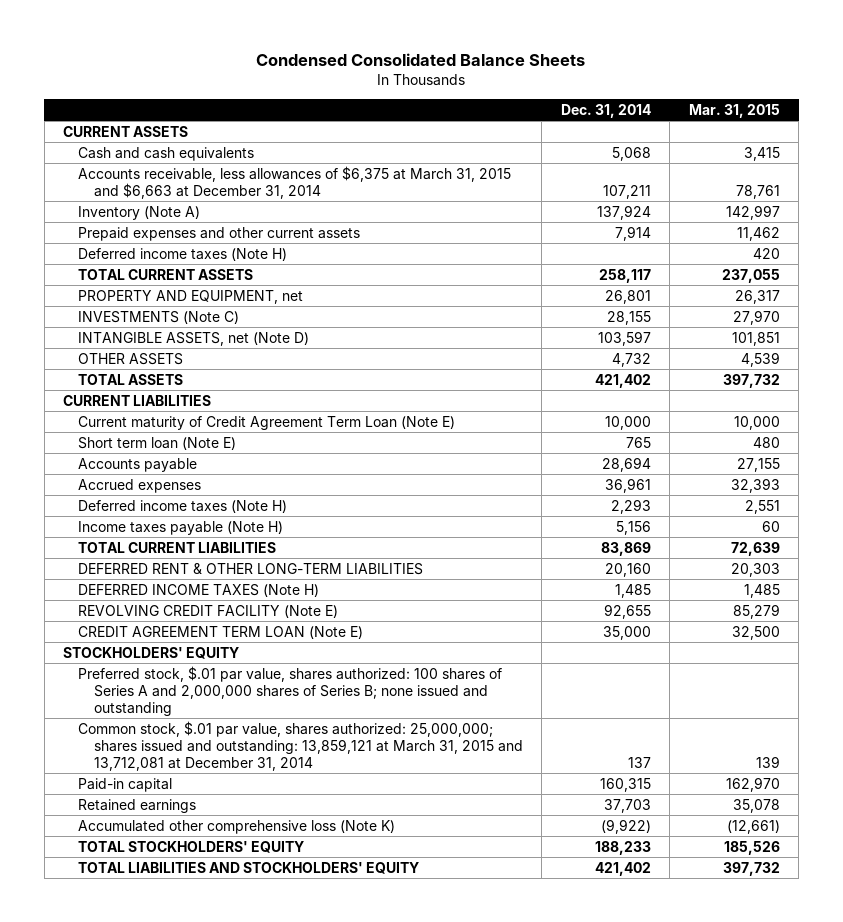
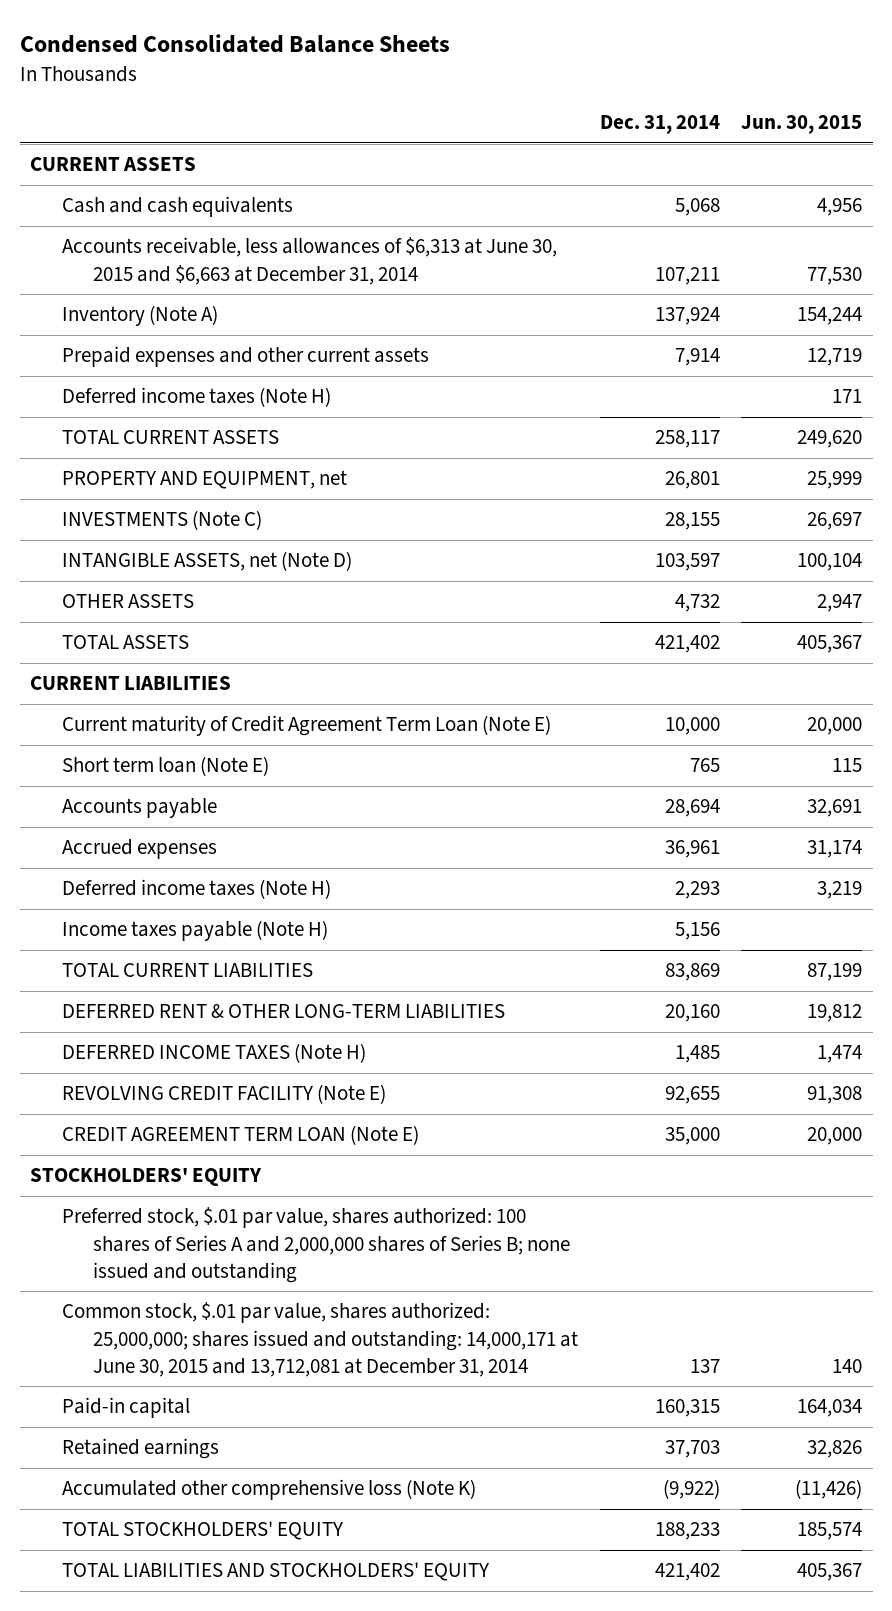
- | Dec. 31, 2014 | Mar. 31, 2015
+ | Dec. 31, 2014 | Jun. 30, 2015
- Accounts receivable, less allowances of $6,375 at March 31, 2015 and $6,663 at December 31, 2014 | 107,211 | 78,761
+ Accounts receivable, less allowances of $6,313 at June 30, 2015 and $6,663 at December 31, 2014 | 107,211 | 77,530
- Common stock, $.01 par value, shares authorized: 25,000,000; shares issued and outstanding: 13,859,121 at March 31, 2015 and 13,712,081 at December 31, 2014 | 137 | 139
+ Common stock, $.01 par value, shares authorized: 25,000,000; shares issued and outstanding: 14,000,171 at June 30, 2015 and 13,712,081 at December 31, 2014 | 137 | 140

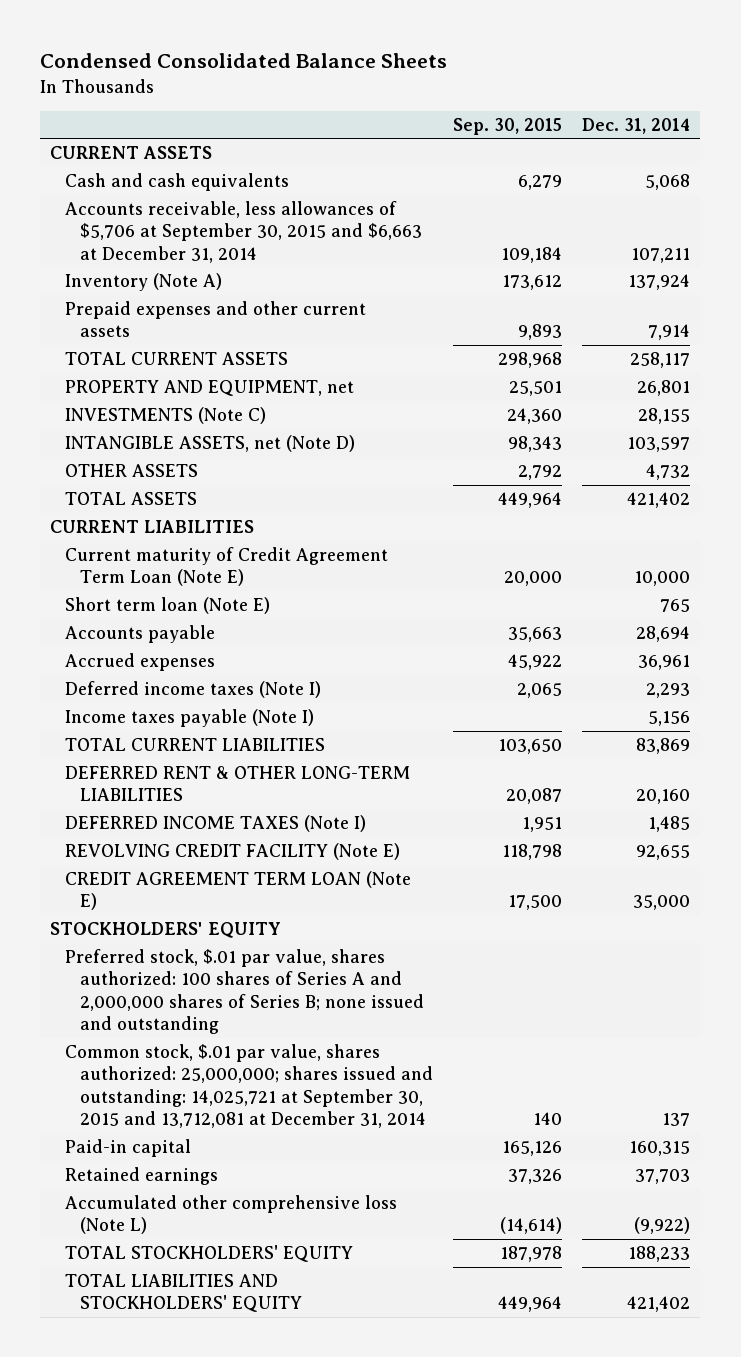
- | Dec. 31, 2014 | Jun. 30, 2015
+ | Sep. 30, 2015 | Dec. 31, 2014
- Accounts receivable, less allowances of $6,313 at June 30, 2015 and $6,663 at December 31, 2014 | 107,211 | 77,530
+ Accounts receivable, less allowances of $5,706 at September 30, 2015 and $6,663 at December 31, 2014 | 109,184 | 107,211
- Deferred income taxes (Note H) | | 171
- Deferred income taxes (Note H) | 2,293 | 3,219
- Income taxes payable (Note H) | 5,156 |
+ Deferred income taxes (Note I) | 2,065 | 2,293
+ Income taxes payable (Note I) | | 5,156
- DEFERRED INCOME TAXES (Note H) | 1,485 | 1,474
+ DEFERRED INCOME TAXES (Note I) | 1,951 | 1,485
- Common stock, $.01 par value, shares authorized: 25,000,000; shares issued and outstanding: 14,000,171 at June 30, 2015 and 13,712,081 at December 31, 2014 | 137 | 140
+ Common stock, $.01 par value, shares authorized: 25,000,000; shares issued and outstanding: 14,025,721 at September 30, 2015 and 13,712,081 at December 31, 2014 | 140 | 137
- Accumulated other comprehensive loss (Note K) | (9,922) | (11,426)
+ Accumulated other comprehensive loss (Note L) | (14,614) | (9,922)

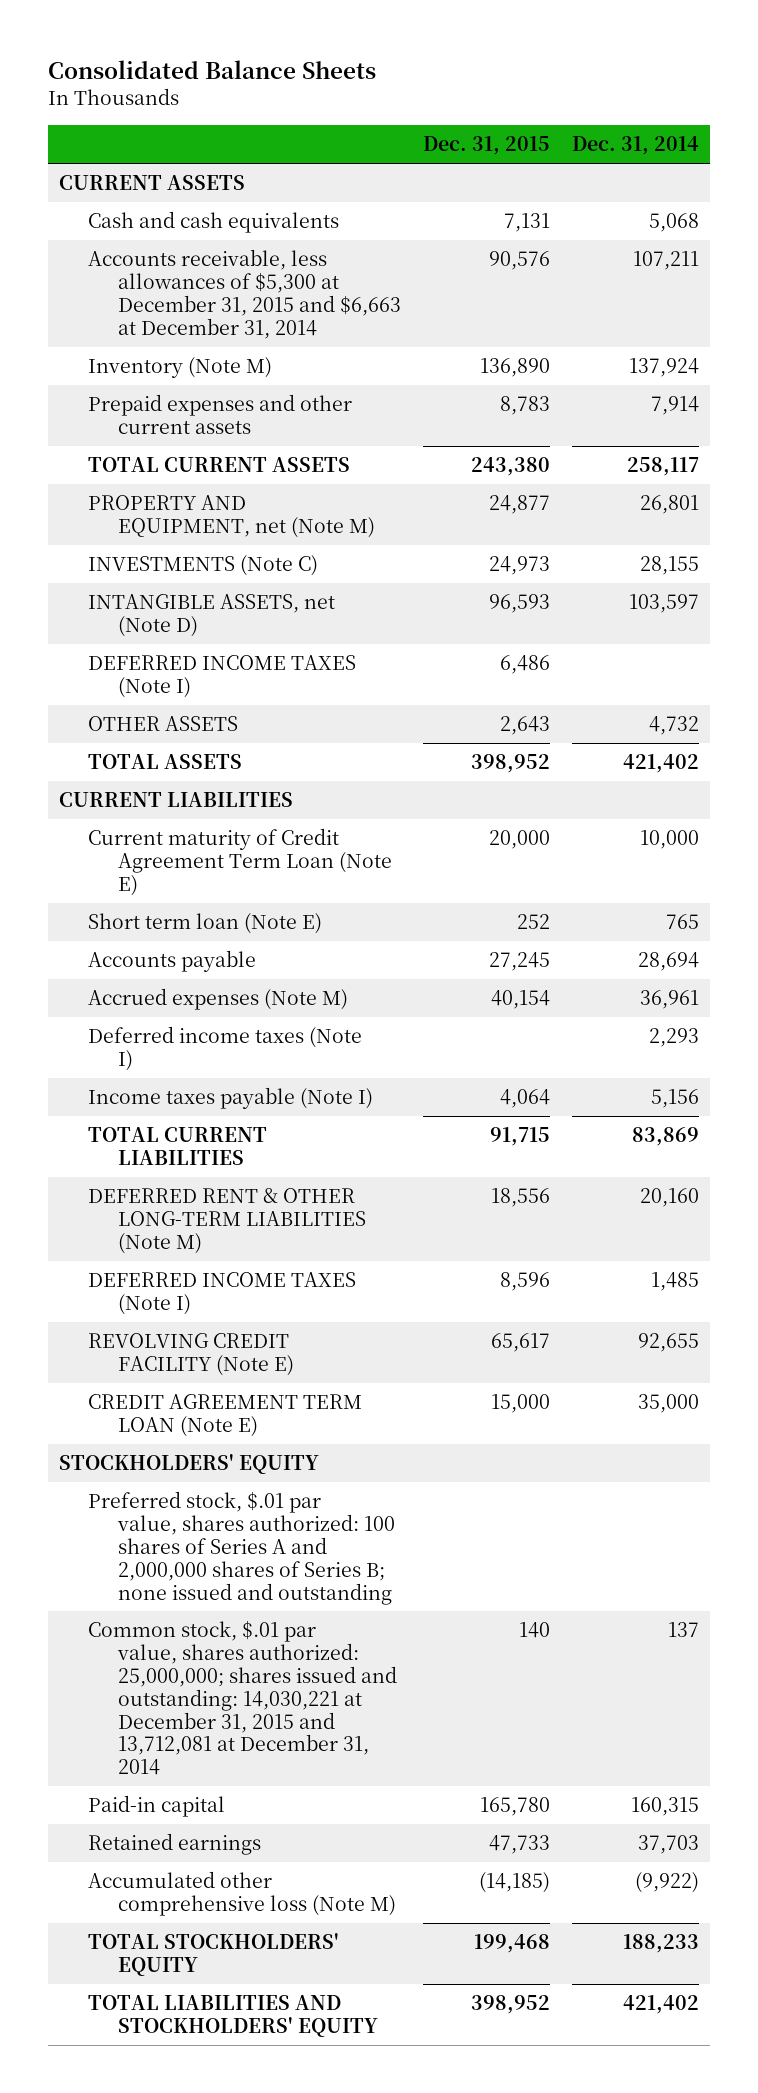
- Condensed Consolidated Balance Sheets
+ Consolidated Balance Sheets
- | Sep. 30, 2015 | Dec. 31, 2014
+ | Dec. 31, 2015 | Dec. 31, 2014
- Accounts receivable, less allowances of $5,706 at September 30, 2015 and $6,663 at December 31, 2014 | 109,184 | 107,211
- Inventory (Note A) | 173,612 | 137,924
+ Accounts receivable, less allowances of $5,300 at December 31, 2015 and $6,663 at December 31, 2014 | 90,576 | 107,211
+ Inventory (Note M) | 136,890 | 137,924
- PROPERTY AND EQUIPMENT, net | 25,501 | 26,801
+ PROPERTY AND EQUIPMENT, net (Note M) | 24,877 | 26,801
+ DEFERRED INCOME TAXES (Note I) | 6,486 |
- Accrued expenses | 45,922 | 36,961
+ Accrued expenses (Note M) | 40,154 | 36,961
- DEFERRED RENT & OTHER LONG-TERM LIABILITIES | 20,087 | 20,160
+ DEFERRED RENT & OTHER LONG-TERM LIABILITIES (Note M) | 18,556 | 20,160
- Common stock, $.01 par value, shares authorized: 25,000,000; shares issued and outstanding: 14,025,721 at September 30, 2015 and 13,712,081 at December 31, 2014 | 140 | 137
+ Common stock, $.01 par value, shares authorized: 25,000,000; shares issued and outstanding: 14,030,221 at December 31, 2015 and 13,712,081 at December 31, 2014 | 140 | 137
- Accumulated other comprehensive loss (Note L) | (14,614) | (9,922)
+ Accumulated other comprehensive loss (Note M) | (14,185) | (9,922)

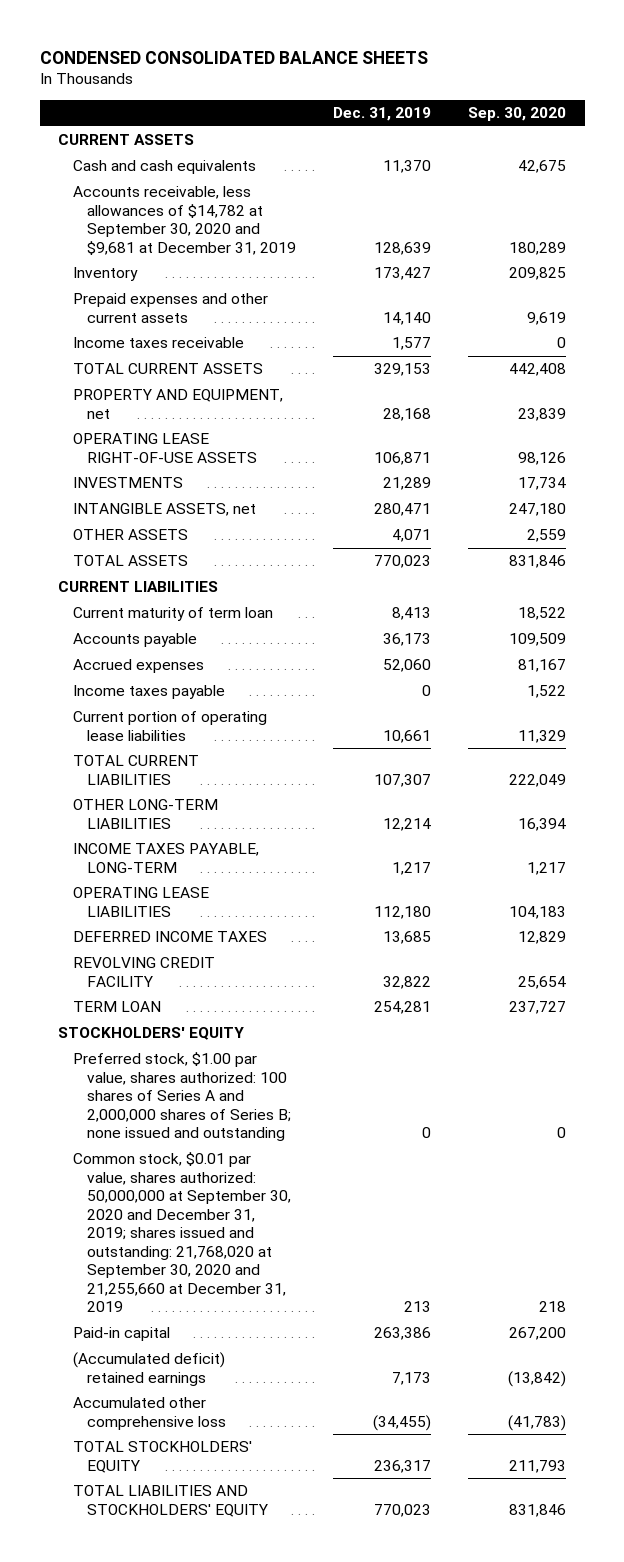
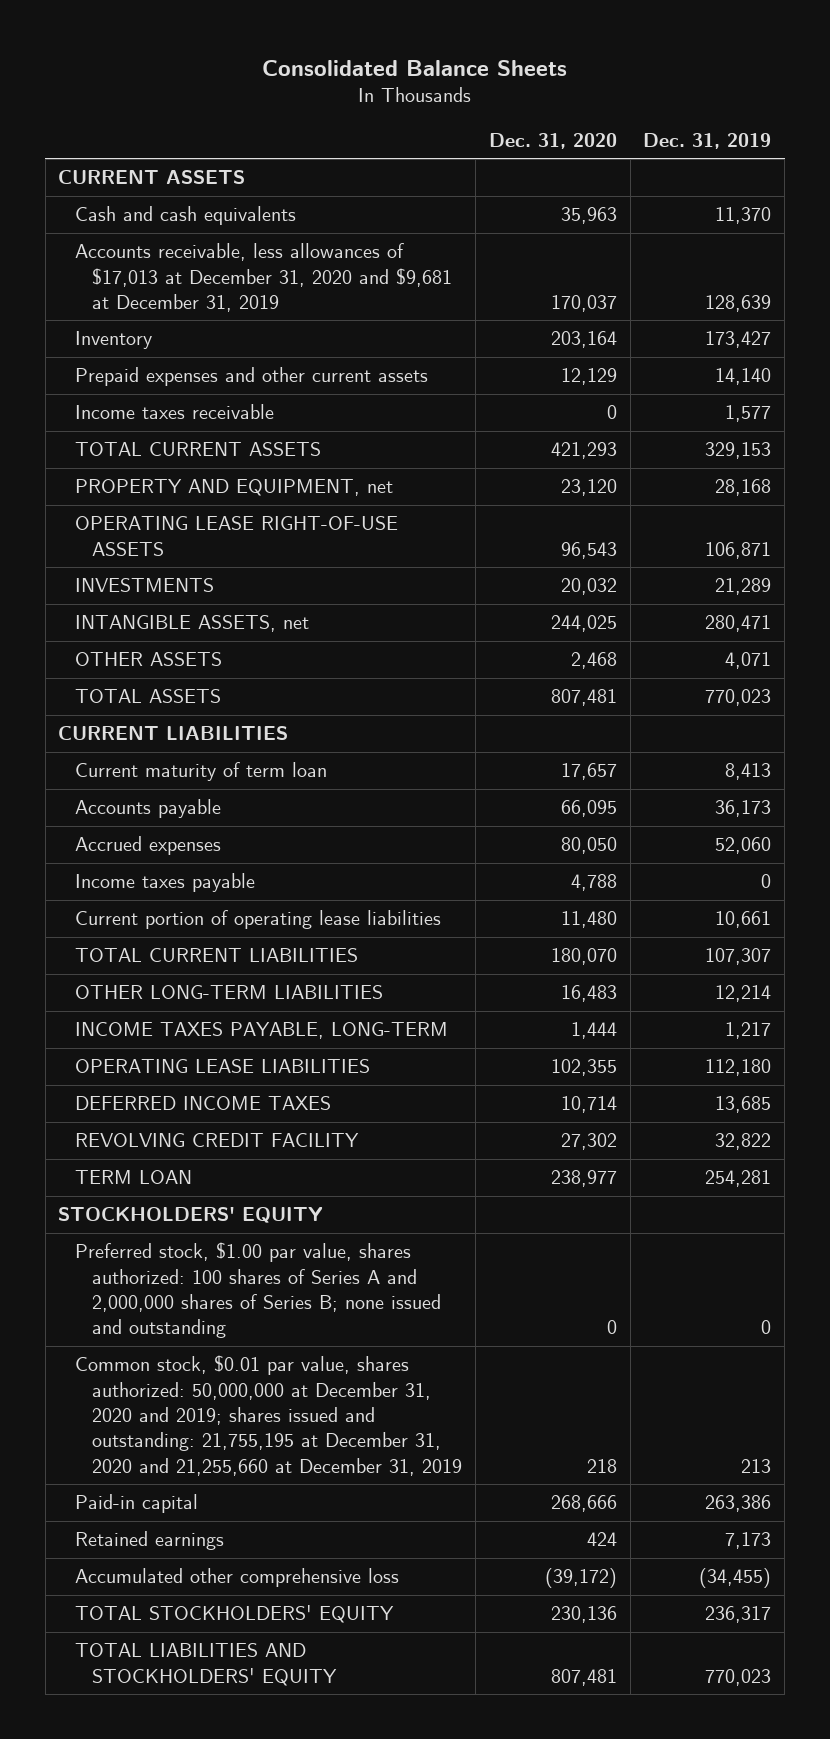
- CONDENSED CONSOLIDATED BALANCE SHEETS
+ Consolidated Balance Sheets
- | Dec. 31, 2019 | Sep. 30, 2020
+ | Dec. 31, 2020 | Dec. 31, 2019
- Accounts receivable, less allowances of $14,782 at September 30, 2020 and $9,681 at December 31, 2019 | 128,639 | 180,289
+ Accounts receivable, less allowances of $17,013 at December 31, 2020 and $9,681 at December 31, 2019 | 170,037 | 128,639
- Common stock, $0.01 par value, shares authorized: 50,000,000 at September 30, 2020 and December 31, 2019; shares issued and outstanding: 21,768,020 at September 30, 2020 and 21,255,660 at December 31, 2019 | 213 | 218
+ Common stock, $0.01 par value, shares authorized: 50,000,000 at December 31, 2020 and 2019; shares issued and outstanding: 21,755,195 at December 31, 2020 and 21,255,660 at December 31, 2019 | 218 | 213
- (Accumulated deficit) retained earnings | 7,173 | (13,842)
+ Retained earnings | 424 | 7,173

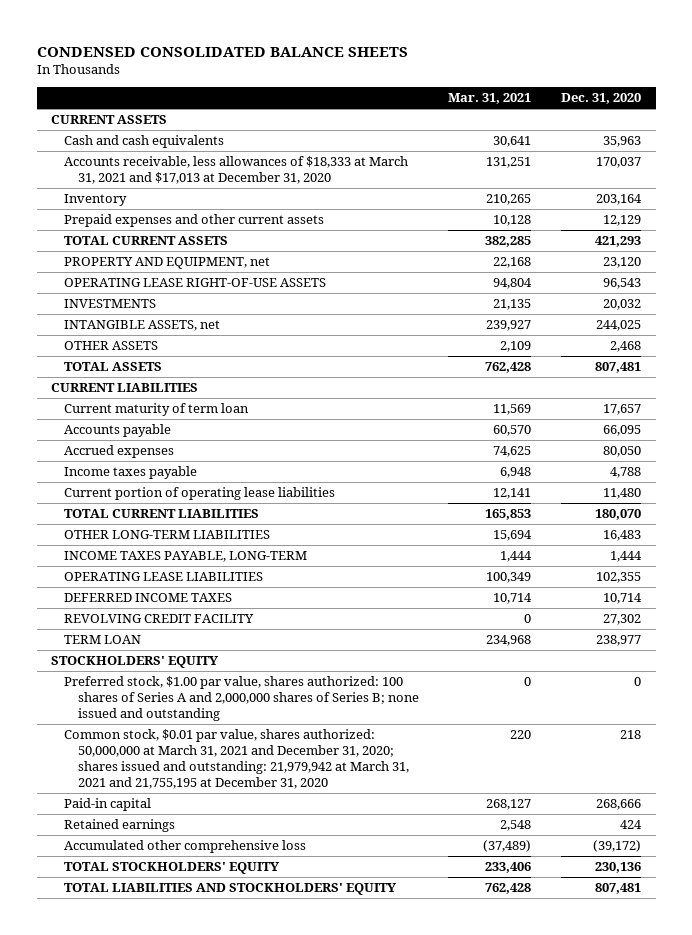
- Consolidated Balance Sheets
+ CONDENSED CONSOLIDATED BALANCE SHEETS
- | Dec. 31, 2020 | Dec. 31, 2019
+ | Mar. 31, 2021 | Dec. 31, 2020
- Accounts receivable, less allowances of $17,013 at December 31, 2020 and $9,681 at December 31, 2019 | 170,037 | 128,639
+ Accounts receivable, less allowances of $18,333 at March 31, 2021 and $17,013 at December 31, 2020 | 131,251 | 170,037
- Income taxes receivable | 0 | 1,577
- Common stock, $0.01 par value, shares authorized: 50,000,000 at December 31, 2020 and 2019; shares issued and outstanding: 21,755,195 at December 31, 2020 and 21,255,660 at December 31, 2019 | 218 | 213
+ Common stock, $0.01 par value, shares authorized: 50,000,000 at March 31, 2021 and December 31, 2020; shares issued and outstanding: 21,979,942 at March 31, 2021 and 21,755,195 at December 31, 2020 | 220 | 218

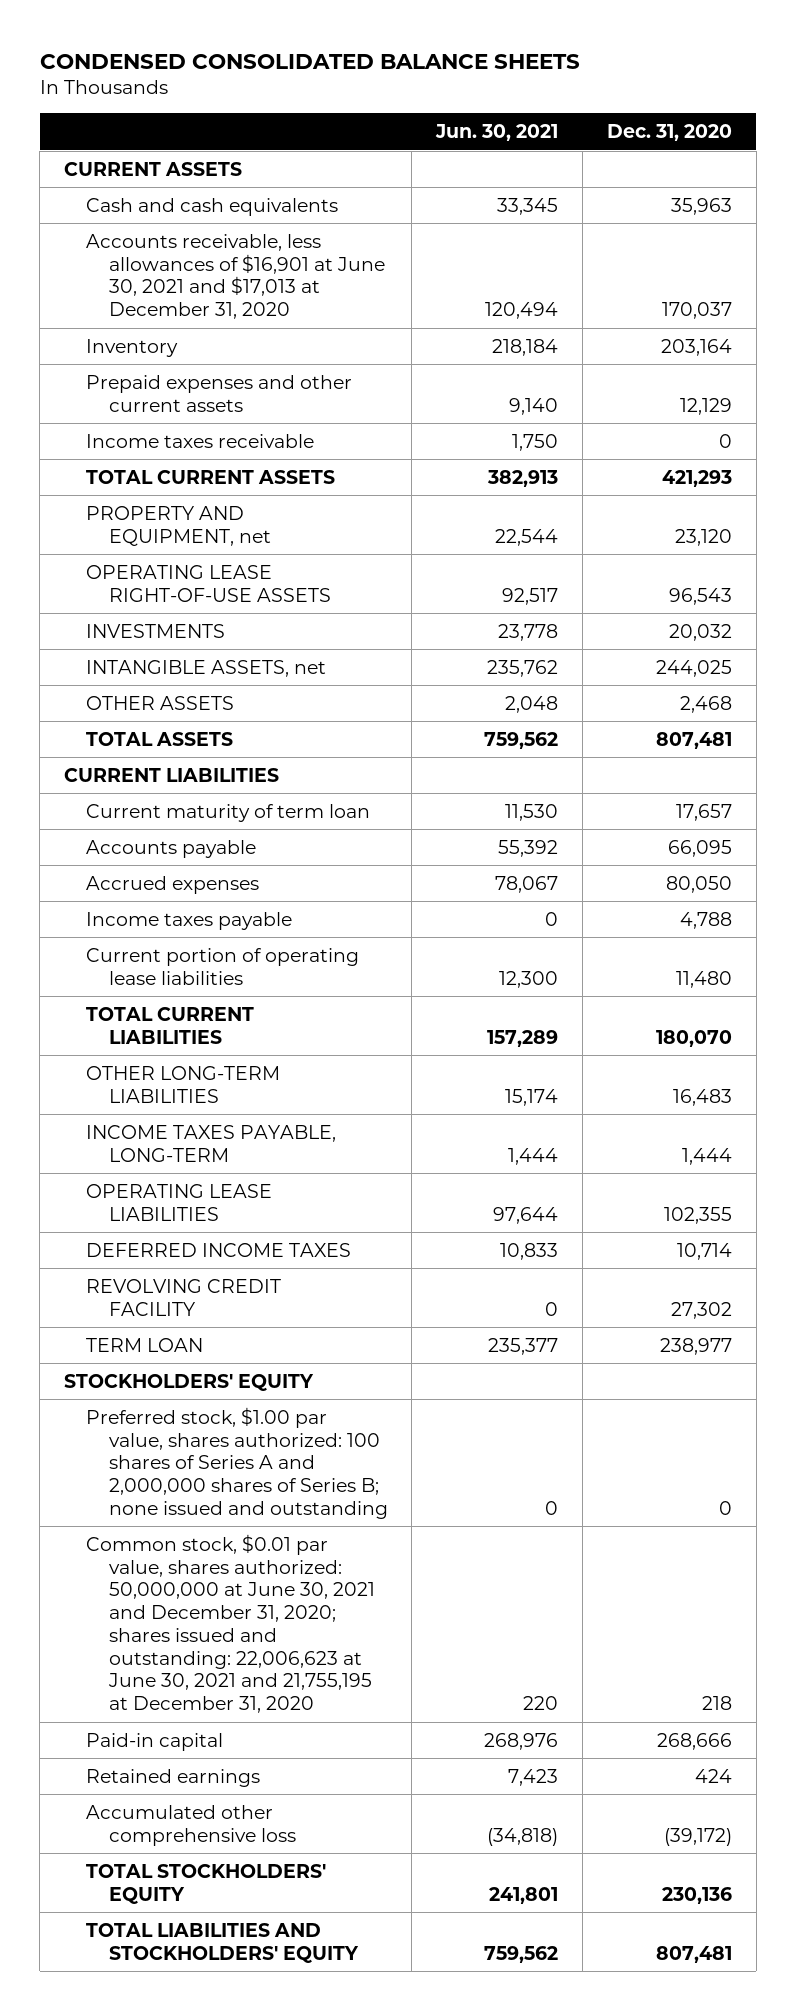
- | Mar. 31, 2021 | Dec. 31, 2020
+ | Jun. 30, 2021 | Dec. 31, 2020
- Accounts receivable, less allowances of $18,333 at March 31, 2021 and $17,013 at December 31, 2020 | 131,251 | 170,037
+ Accounts receivable, less allowances of $16,901 at June 30, 2021 and $17,013 at December 31, 2020 | 120,494 | 170,037
+ Income taxes receivable | 1,750 | 0
- Common stock, $0.01 par value, shares authorized: 50,000,000 at March 31, 2021 and December 31, 2020; shares issued and outstanding: 21,979,942 at March 31, 2021 and 21,755,195 at December 31, 2020 | 220 | 218
+ Common stock, $0.01 par value, shares authorized: 50,000,000 at June 30, 2021 and December 31, 2020; shares issued and outstanding: 22,006,623 at June 30, 2021 and 21,755,195 at December 31, 2020 | 220 | 218

